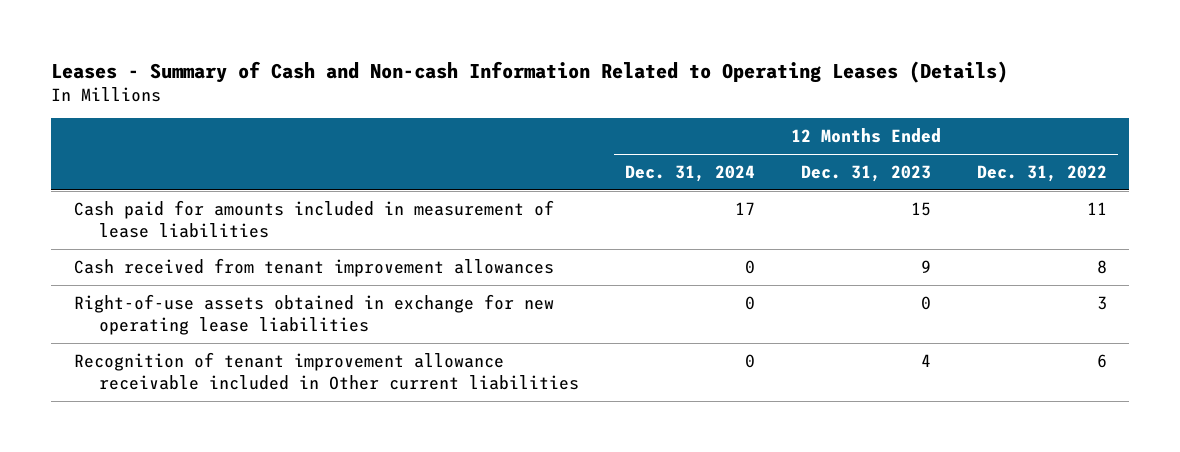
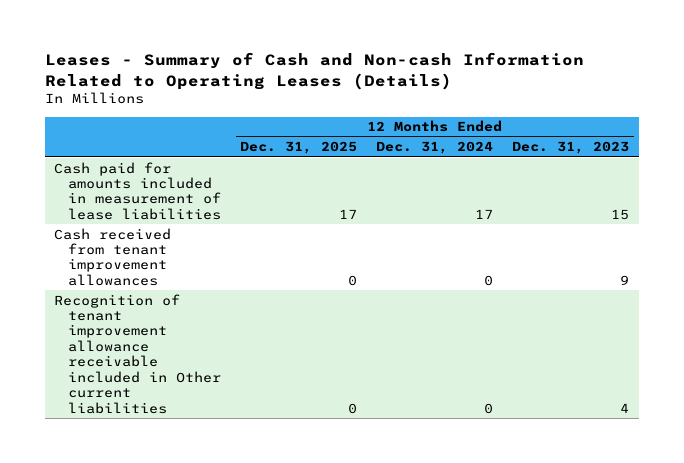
- | 12 Months Ended Dec. 31, 2024 | 12 Months Ended Dec. 31, 2023 | 12 Months Ended Dec. 31, 2022
+ | 12 Months Ended Dec. 31, 2025 | 12 Months Ended Dec. 31, 2024 | 12 Months Ended Dec. 31, 2023
- Right-of-use assets obtained in exchange for new operating lease liabilities | 0 | 0 | 3

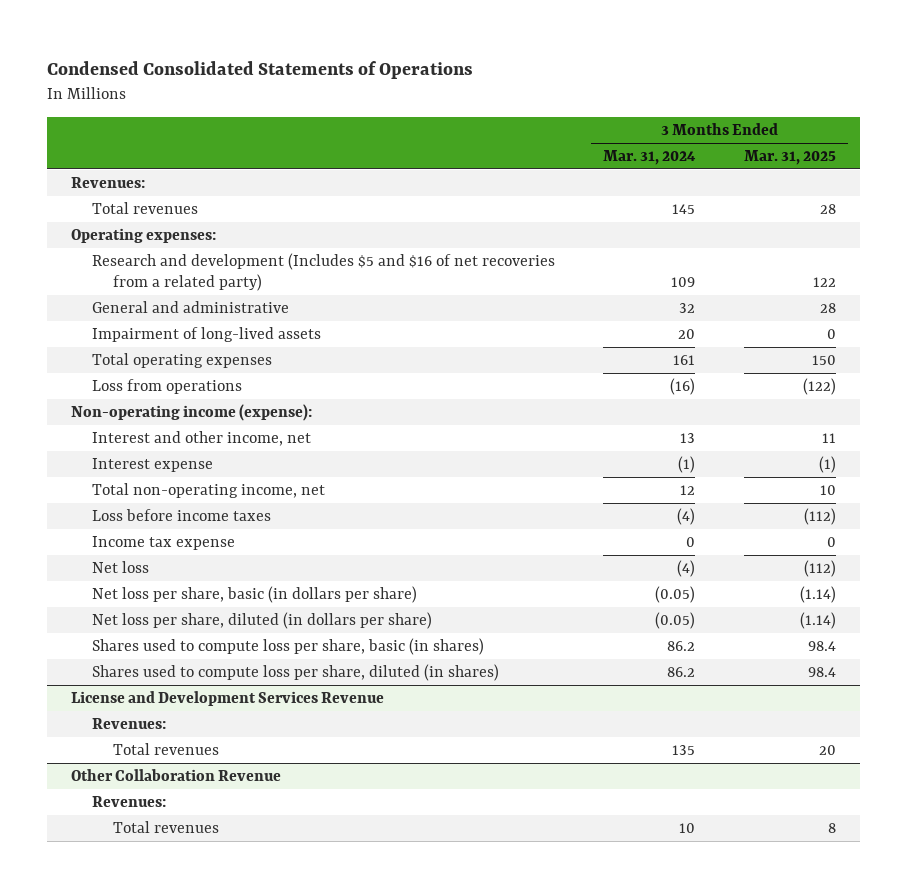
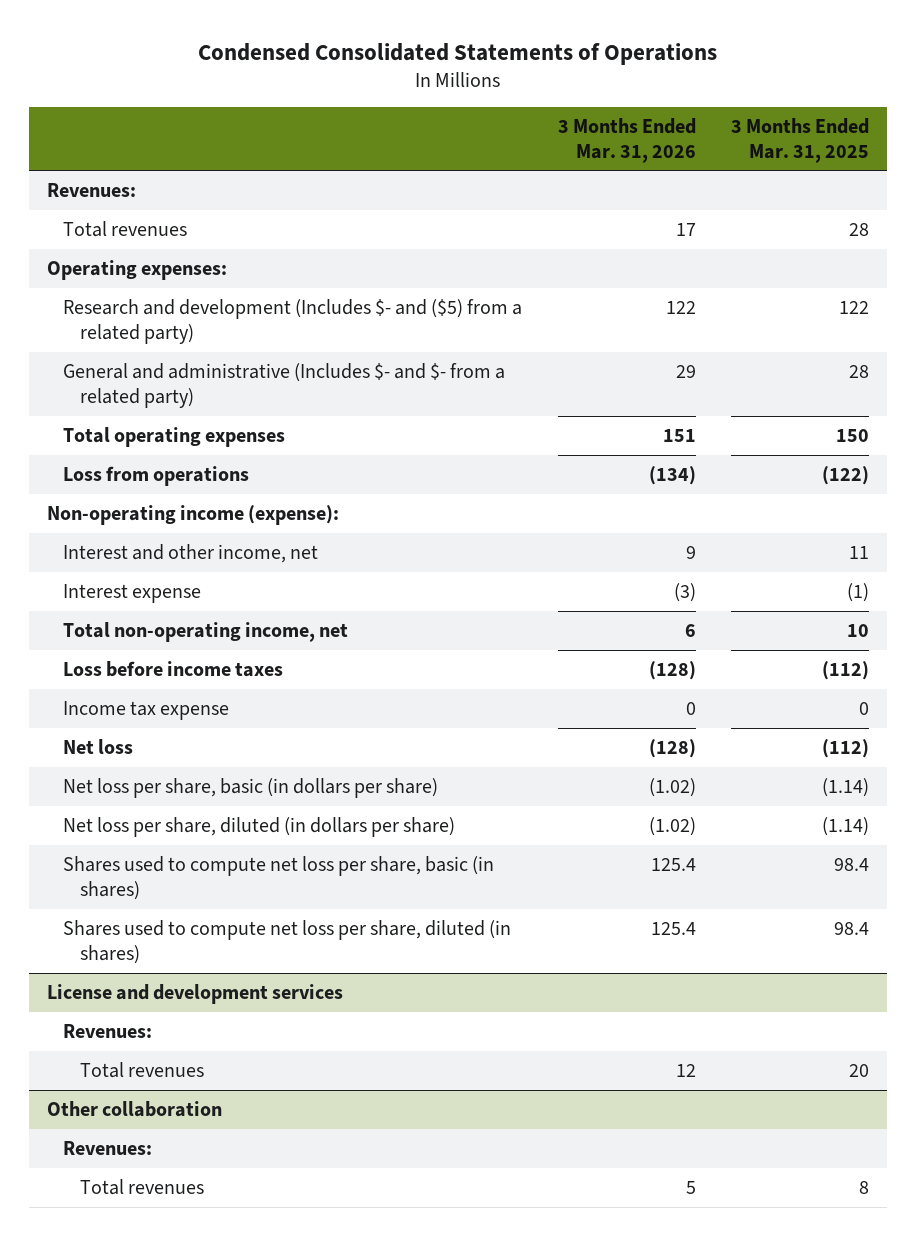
- | 3 Months Ended Mar. 31, 2024 | 3 Months Ended Mar. 31, 2025
+ | 3 Months Ended Mar. 31, 2026 | 3 Months Ended Mar. 31, 2025
- Research and development (Includes $5 and $16 of net recoveries from a related party) | 109 | 122
- General and administrative | 32 | 28
- Impairment of long-lived assets | 20 | 0
+ Research and development (Includes $- and ($5) from a related party) | 122 | 122
+ General and administrative (Includes $- and $- from a related party) | 29 | 28
- Shares used to compute loss per share, basic (in shares) | 86.2 | 98.4
- Shares used to compute loss per share, diluted (in shares) | 86.2 | 98.4
- License and Development Services Revenue
+ Shares used to compute net loss per share, basic (in shares) | 125.4 | 98.4
+ Shares used to compute net loss per share, diluted (in shares) | 125.4 | 98.4
+ License and development services
- Other Collaboration Revenue
+ Other collaboration

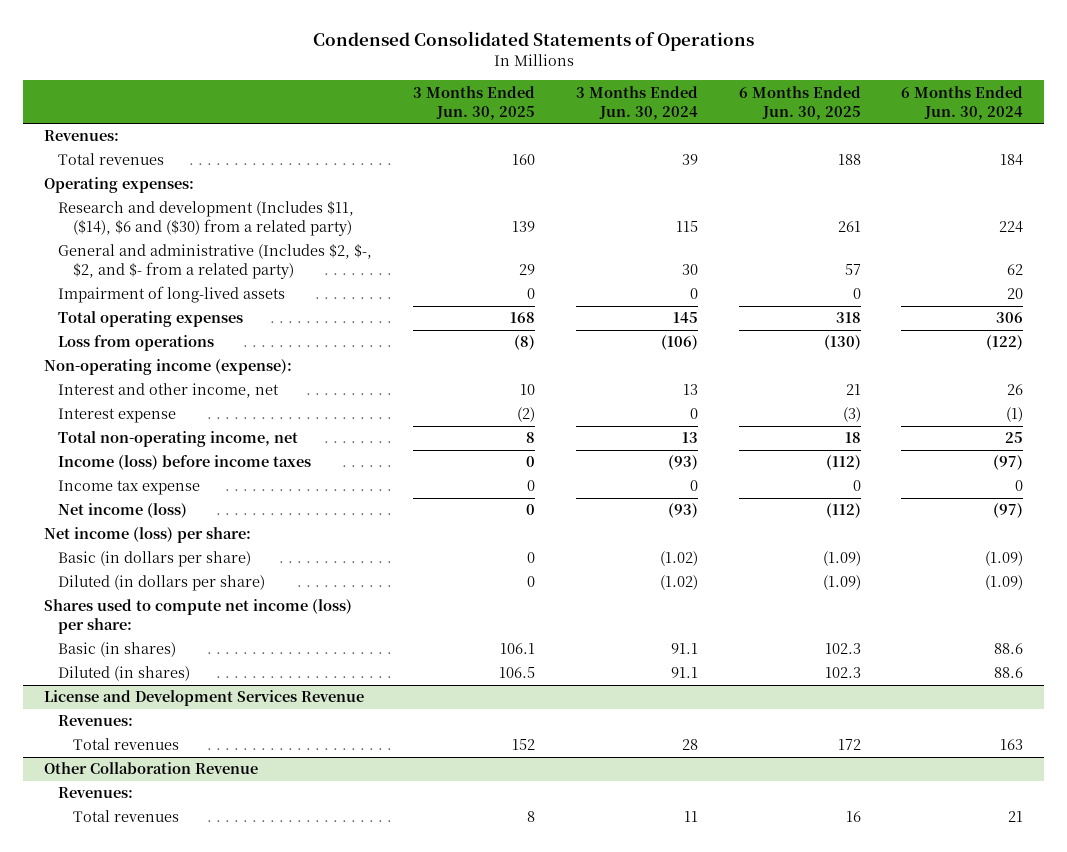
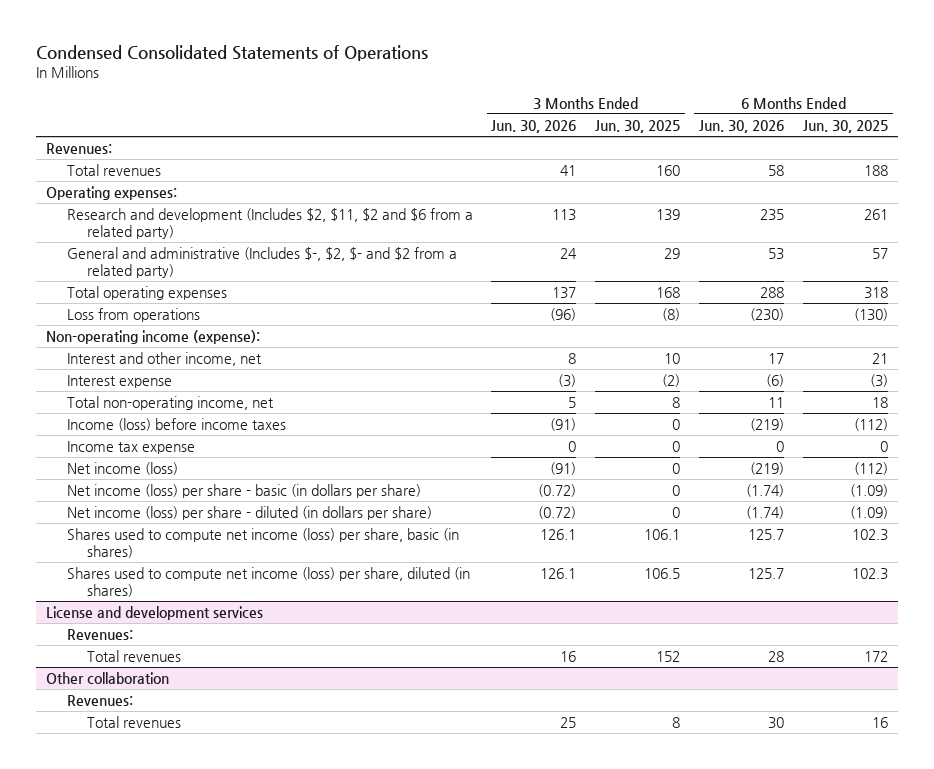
- | 3 Months Ended Jun. 30, 2025 | 3 Months Ended Jun. 30, 2024 | 6 Months Ended Jun. 30, 2025 | 6 Months Ended Jun. 30, 2024
+ | 3 Months Ended Jun. 30, 2026 | 3 Months Ended Jun. 30, 2025 | 6 Months Ended Jun. 30, 2026 | 6 Months Ended Jun. 30, 2025
- Research and development (Includes $11, ($14), $6 and ($30) from a related party) | 139 | 115 | 261 | 224
- General and administrative (Includes $2, $-, $2, and $- from a related party) | 29 | 30 | 57 | 62
- Impairment of long-lived assets | 0 | 0 | 0 | 20
+ Research and development (Includes $2, $11, $2 and $6 from a related party) | 113 | 139 | 235 | 261
+ General and administrative (Includes $-, $2, $- and $2 from a related party) | 24 | 29 | 53 | 57
- Net income (loss) per share:
- Basic (in dollars per share) | 0 | (1.02) | (1.09) | (1.09)
- Diluted (in dollars per share) | 0 | (1.02) | (1.09) | (1.09)
- Shares used to compute net income (loss) per share:
- Basic (in shares) | 106.1 | 91.1 | 102.3 | 88.6
- Diluted (in shares) | 106.5 | 91.1 | 102.3 | 88.6
- License and Development Services Revenue
+ Net income (loss) per share - basic (in dollars per share) | (0.72) | 0 | (1.74) | (1.09)
+ Net income (loss) per share - diluted (in dollars per share) | (0.72) | 0 | (1.74) | (1.09)
+ Shares used to compute net income (loss) per share, basic (in shares) | 126.1 | 106.1 | 125.7 | 102.3
+ Shares used to compute net income (loss) per share, diluted (in shares) | 126.1 | 106.5 | 125.7 | 102.3
+ License and development services
- Other Collaboration Revenue
+ Other collaboration

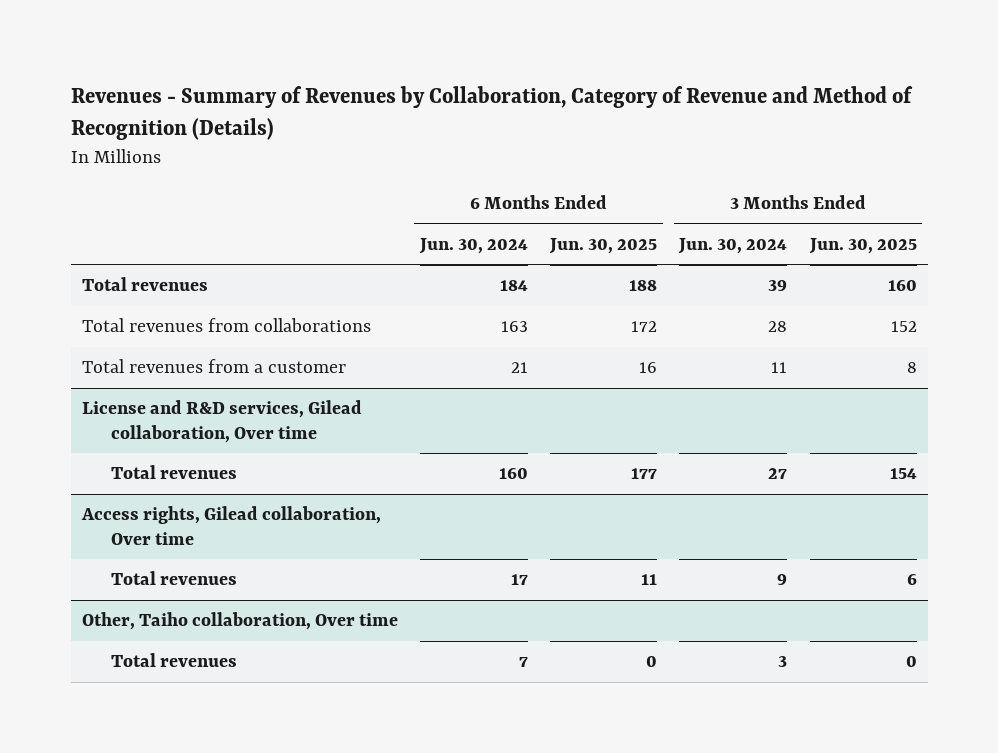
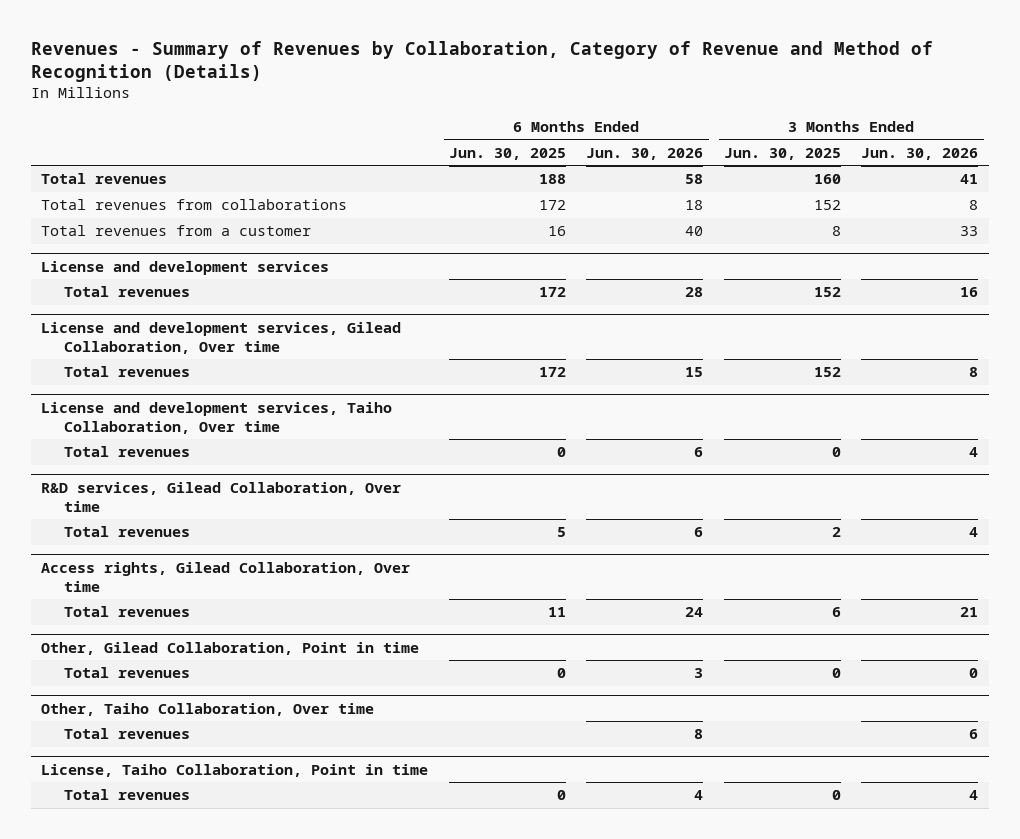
- | 6 Months Ended Jun. 30, 2024 | 6 Months Ended Jun. 30, 2025 | 3 Months Ended Jun. 30, 2024 | 3 Months Ended Jun. 30, 2025
+ | 6 Months Ended Jun. 30, 2025 | 6 Months Ended Jun. 30, 2026 | 3 Months Ended Jun. 30, 2025 | 3 Months Ended Jun. 30, 2026
- License and R&D services, Gilead collaboration, Over time
- Total revenues | 160 | 177 | 27 | 154
- Access rights, Gilead collaboration, Over time
+ License and development services
+ Total revenues | 172 | 28 | 152 | 16
+ License and development services, Gilead Collaboration, Over time
+ Total revenues | 172 | 15 | 152 | 8
+ License and development services, Taiho Collaboration, Over time
+ Total revenues | 0 | 6 | 0 | 4
+ R&D services, Gilead Collaboration, Over time
+ Total revenues | 5 | 6 | 2 | 4
+ Access rights, Gilead Collaboration, Over time
- Other, Taiho collaboration, Over time
+ Other, Gilead Collaboration, Point in time
+ Other, Taiho Collaboration, Over time
+ Total revenues | | 8 | | 6
+ License, Taiho Collaboration, Point in time
+ Total revenues | 0 | 4 | 0 | 4

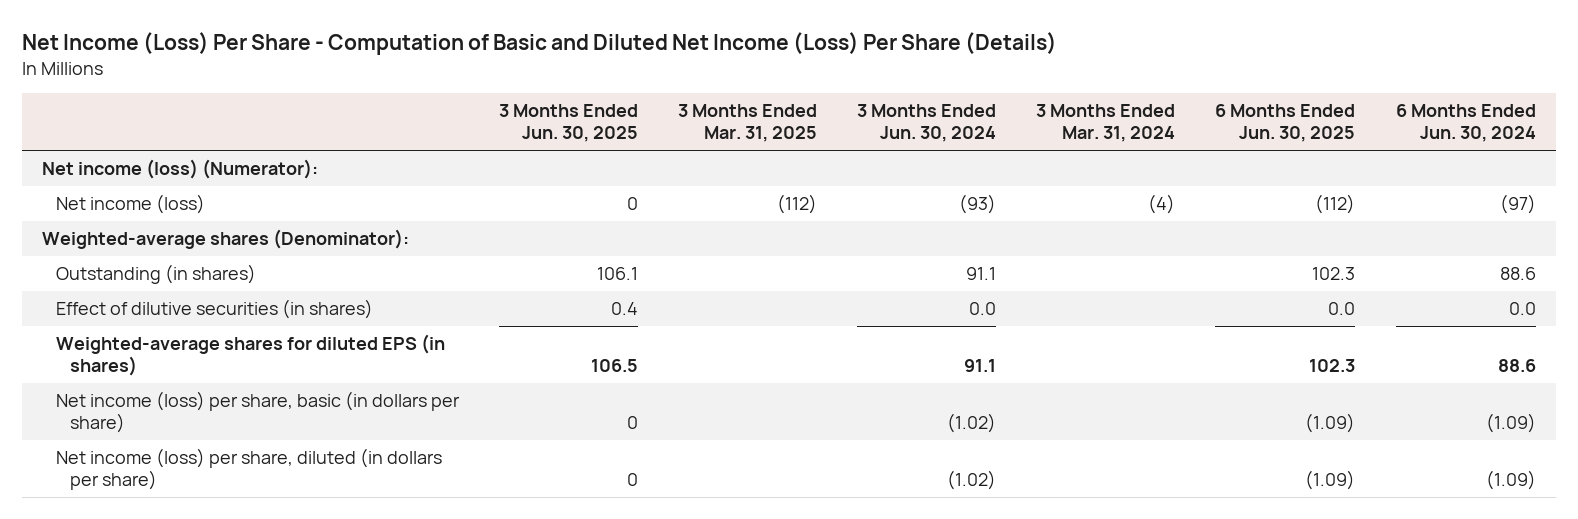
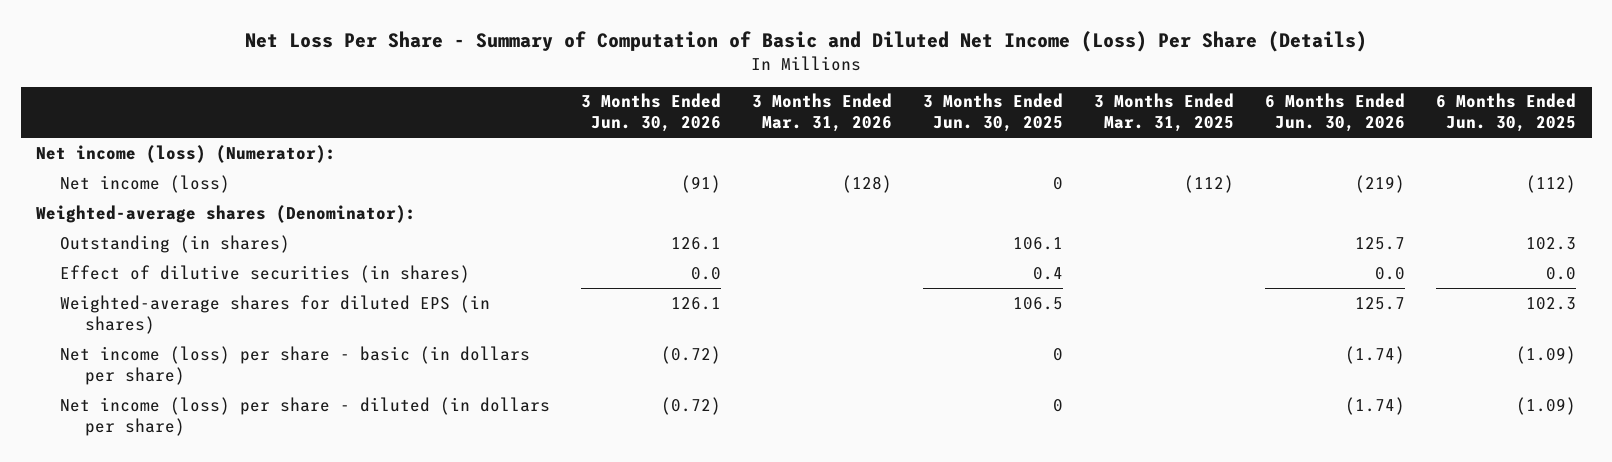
- Net Income (Loss) Per Share - Computation of Basic and Diluted Net Income (Loss) Per Share (Details)
+ Net Loss Per Share - Summary of Computation of Basic and Diluted Net Income (Loss) Per Share (Details)
- | 3 Months Ended Jun. 30, 2025 | 3 Months Ended Mar. 31, 2025 | 3 Months Ended Jun. 30, 2024 | 3 Months Ended Mar. 31, 2024 | 6 Months Ended Jun. 30, 2025 | 6 Months Ended Jun. 30, 2024
+ | 3 Months Ended Jun. 30, 2026 | 3 Months Ended Mar. 31, 2026 | 3 Months Ended Jun. 30, 2025 | 3 Months Ended Mar. 31, 2025 | 6 Months Ended Jun. 30, 2026 | 6 Months Ended Jun. 30, 2025
- Net income (loss) per share, basic (in dollars per share) | 0 | | (1.02) | | (1.09) | (1.09)
- Net income (loss) per share, diluted (in dollars per share) | 0 | | (1.02) | | (1.09) | (1.09)
+ Net income (loss) per share - basic (in dollars per share) | (0.72) | | 0 | | (1.74) | (1.09)
+ Net income (loss) per share - diluted (in dollars per share) | (0.72) | | 0 | | (1.74) | (1.09)

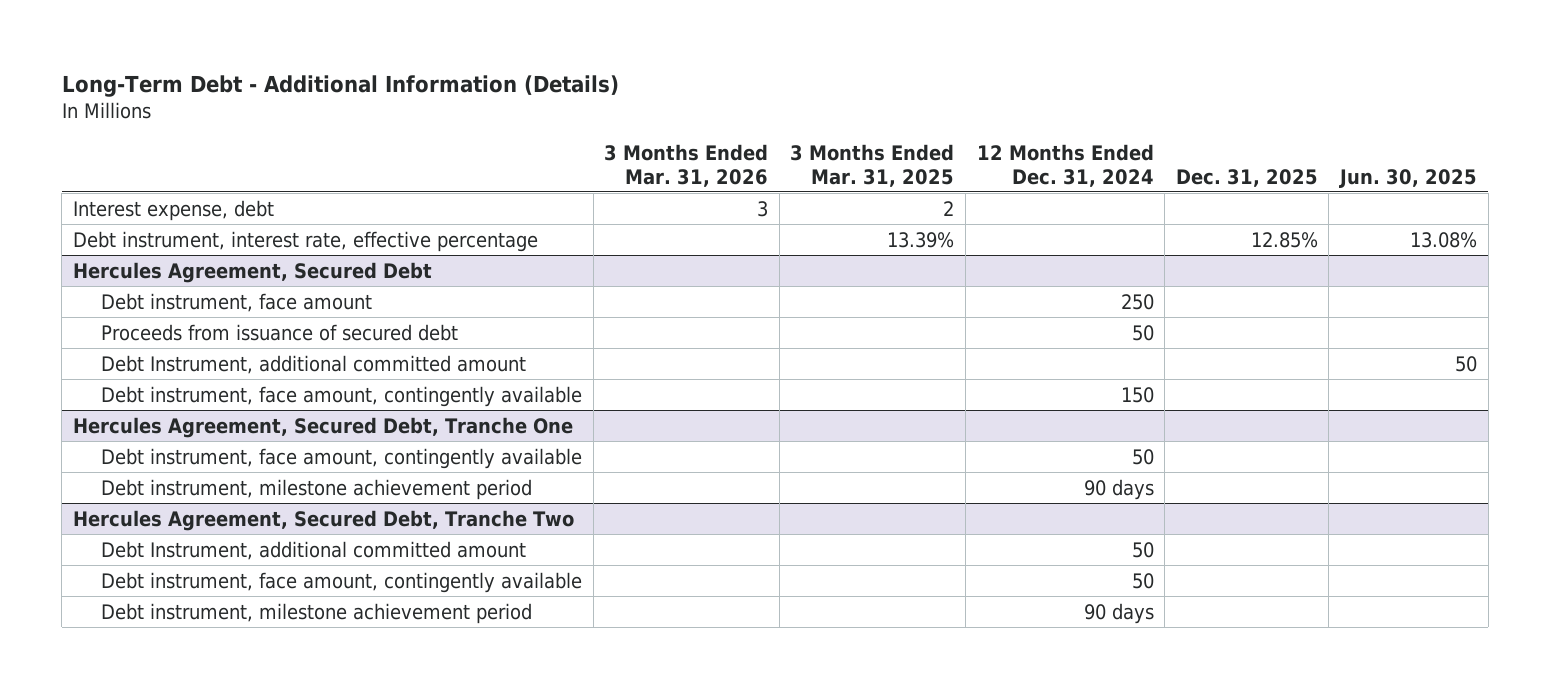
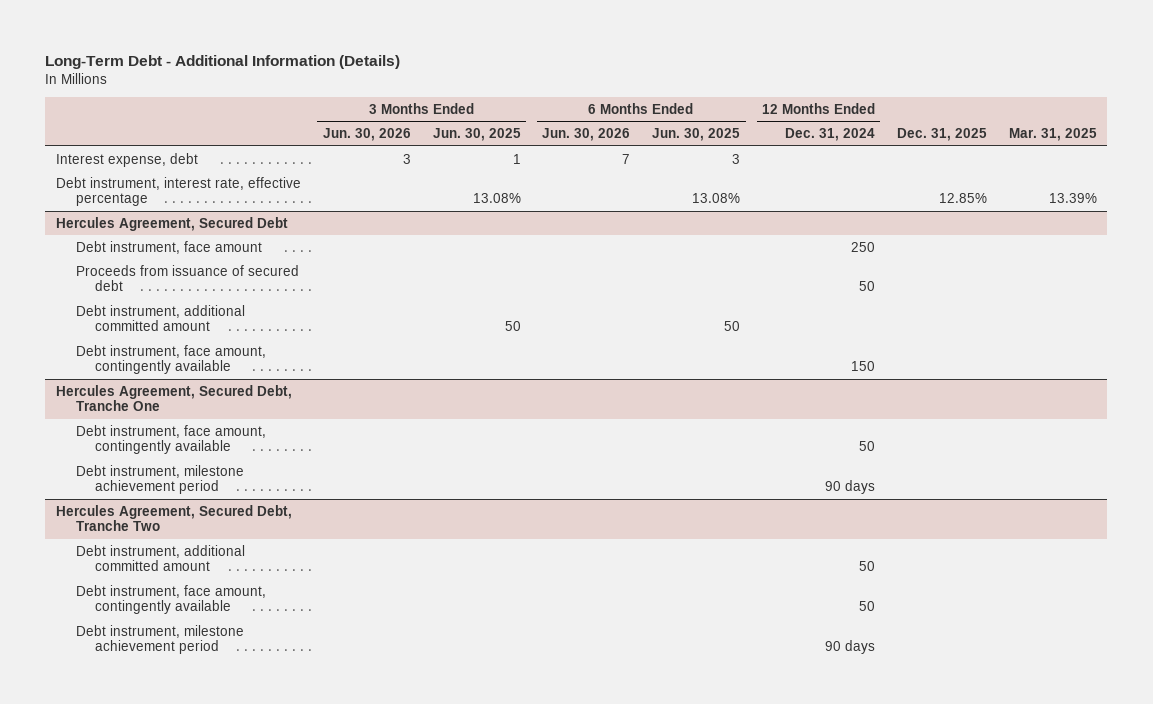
- | 3 Months Ended Mar. 31, 2026 | 3 Months Ended Mar. 31, 2025 | 12 Months Ended Dec. 31, 2024 | Dec. 31, 2025 | Jun. 30, 2025
+ | 3 Months Ended Jun. 30, 2026 | 3 Months Ended Jun. 30, 2025 | 6 Months Ended Jun. 30, 2026 | 6 Months Ended Jun. 30, 2025 | 12 Months Ended Dec. 31, 2024 | Dec. 31, 2025 | Mar. 31, 2025
@ Hercules Agreement, Secured Debt
- Debt Instrument, additional committed amount | | | | | 50
+ Debt instrument, additional committed amount | | 50 | | 50 | | |
@ Hercules Agreement, Secured Debt, Tranche Two
- Debt Instrument, additional committed amount | | | 50 | |
+ Debt instrument, additional committed amount | | | | | 50 | |

